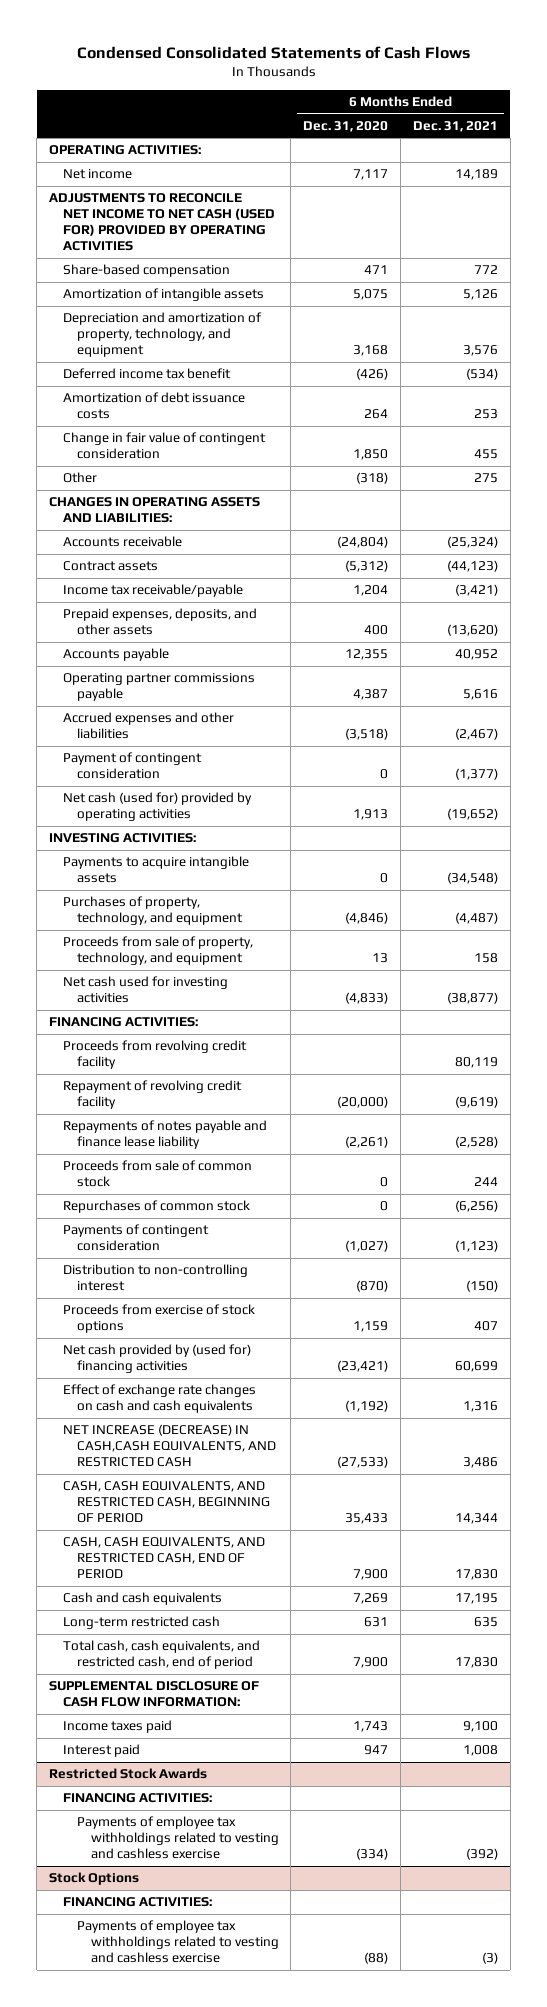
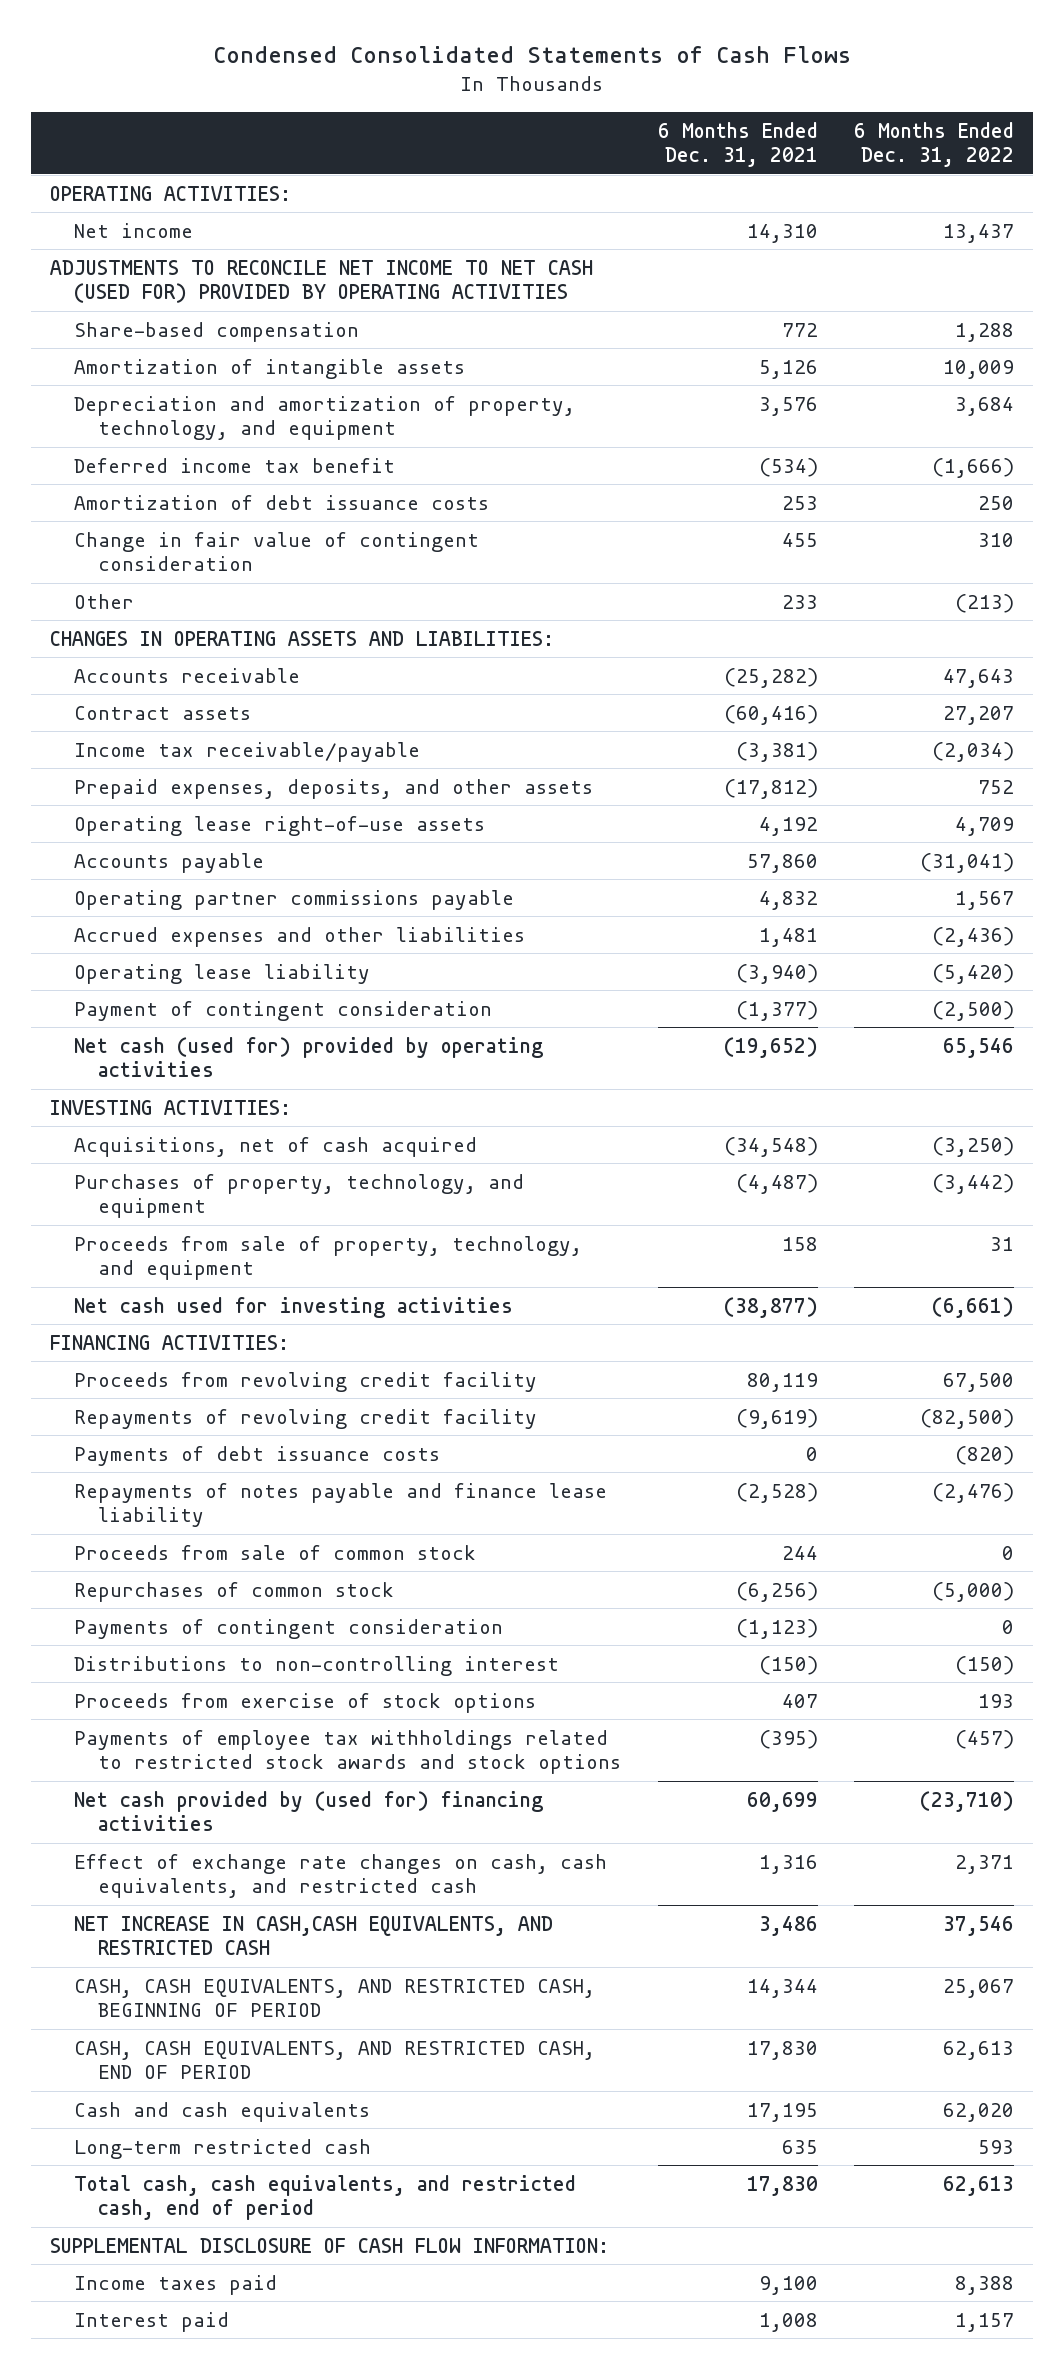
- | 6 Months Ended Dec. 31, 2020 | 6 Months Ended Dec. 31, 2021
+ | 6 Months Ended Dec. 31, 2021 | 6 Months Ended Dec. 31, 2022
- Net income | 7,117 | 14,189
+ Net income | 14,310 | 13,437
- Other | (318) | 275
+ Other | 233 | (213)
- Accounts receivable | (24,804) | (25,324)
- Contract assets | (5,312) | (44,123)
- Income tax receivable/payable | 1,204 | (3,421)
- Prepaid expenses, deposits, and other assets | 400 | (13,620)
- Accounts payable | 12,355 | 40,952
- Operating partner commissions payable | 4,387 | 5,616
- Accrued expenses and other liabilities | (3,518) | (2,467)
+ Accounts receivable | (25,282) | 47,643
+ Contract assets | (60,416) | 27,207
+ Income tax receivable/payable | (3,381) | (2,034)
+ Prepaid expenses, deposits, and other assets | (17,812) | 752
+ Operating lease right-of-use assets | 4,192 | 4,709
+ Accounts payable | 57,860 | (31,041)
+ Operating partner commissions payable | 4,832 | 1,567
+ Accrued expenses and other liabilities | 1,481 | (2,436)
+ Operating lease liability | (3,940) | (5,420)
- Payments to acquire intangible assets | 0 | (34,548)
+ Acquisitions, net of cash acquired | (34,548) | (3,250)
- Repayment of revolving credit facility | (20,000) | (9,619)
+ Repayments of revolving credit facility | (9,619) | (82,500)
+ Payments of debt issuance costs | 0 | (820)
- Distribution to non-controlling interest | (870) | (150)
+ Distributions to non-controlling interest | (150) | (150)
+ Payments of employee tax withholdings related to restricted stock awards and stock options | (395) | (457)
- Effect of exchange rate changes on cash and cash equivalents | (1,192) | 1,316
- NET INCREASE (DECREASE) IN CASH,CASH EQUIVALENTS, AND RESTRICTED CASH | (27,533) | 3,486
+ Effect of exchange rate changes on cash, cash equivalents, and restricted cash | 1,316 | 2,371
+ NET INCREASE IN CASH,CASH EQUIVALENTS, AND RESTRICTED CASH | 3,486 | 37,546
- Restricted Stock Awards
- FINANCING ACTIVITIES:
- Payments of employee tax withholdings related to vesting and cashless exercise | (334) | (392)
- Stock Options
- FINANCING ACTIVITIES:
- Payments of employee tax withholdings related to vesting and cashless exercise | (88) | (3)

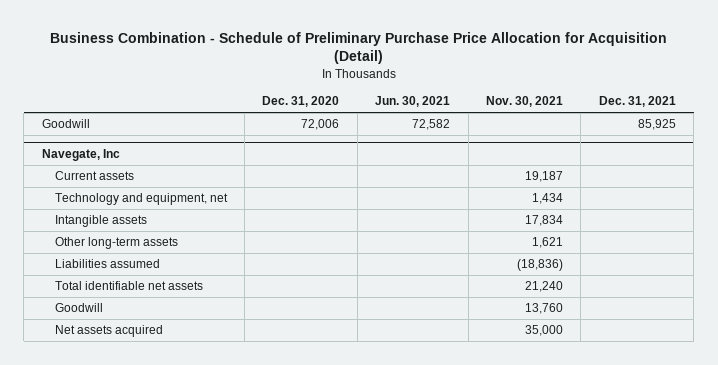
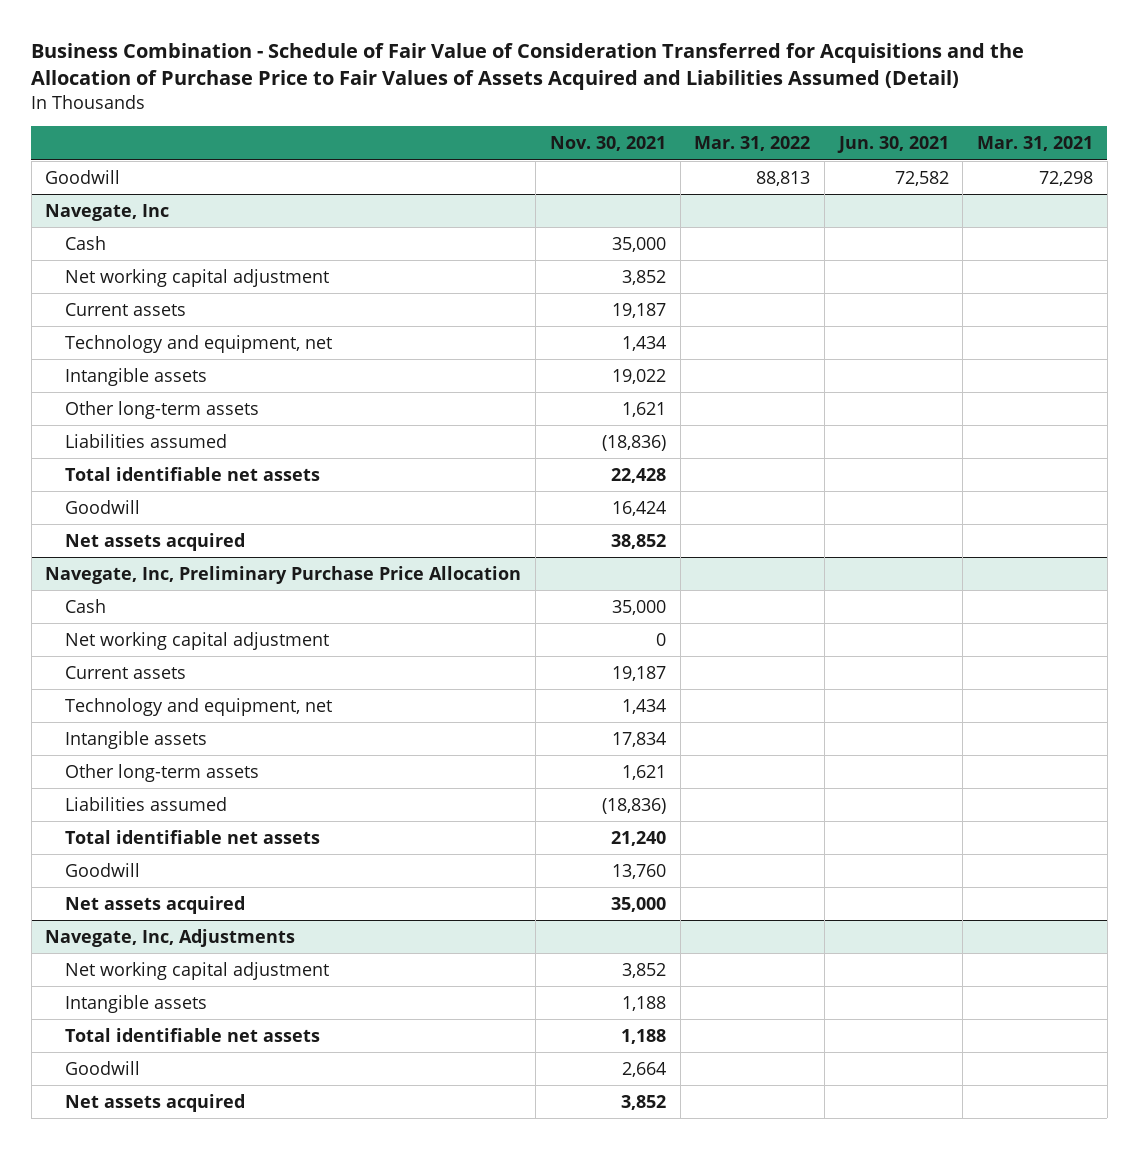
- Business Combination - Schedule of Preliminary Purchase Price Allocation for Acquisition (Detail)
+ Business Combination - Schedule of Fair Value of Consideration Transferred for Acquisitions and the Allocation of Purchase Price to Fair Values of Assets Acquired and Liabilities Assumed (Detail)
- | Dec. 31, 2020 | Jun. 30, 2021 | Nov. 30, 2021 | Dec. 31, 2021
+ | Nov. 30, 2021 | Mar. 31, 2022 | Jun. 30, 2021 | Mar. 31, 2021
@ Navegate, Inc
+ Cash | 35,000 | | |
+ Net working capital adjustment | 3,852 | | |
+ Intangible assets | 19,022 | | |
+ Other long-term assets | 1,621 | | |
+ Liabilities assumed | (18,836) | | |
+ Total identifiable net assets | 22,428 | | |
+ Goodwill | 16,424 | | |
+ Net assets acquired | 38,852 | | |
+ Navegate, Inc, Preliminary Purchase Price Allocation
+ Cash | 35,000 | | |
+ Net working capital adjustment | 0 | | |
+ Current assets | 19,187 | | |
+ Technology and equipment, net | 1,434 | | |
+ Navegate, Inc, Adjustments
+ Net working capital adjustment | 3,852 | | |
+ Intangible assets | 1,188 | | |
+ Total identifiable net assets | 1,188 | | |
+ Goodwill | 2,664 | | |
+ Net assets acquired | 3,852 | | |

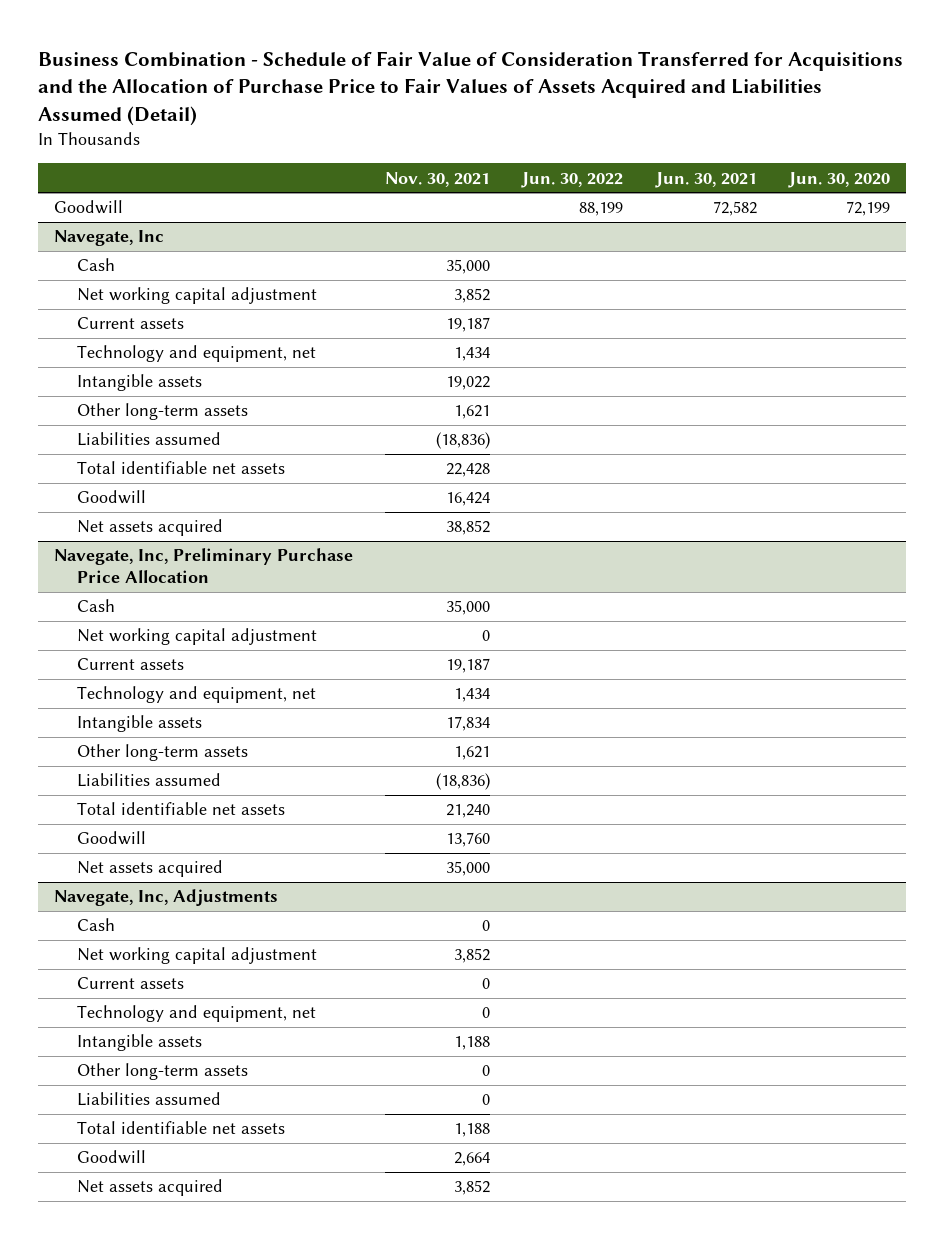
- | Nov. 30, 2021 | Mar. 31, 2022 | Jun. 30, 2021 | Mar. 31, 2021
+ | Nov. 30, 2021 | Jun. 30, 2022 | Jun. 30, 2021 | Jun. 30, 2020
@ Navegate, Inc, Adjustments
+ Cash | 0 | | |
+ Current assets | 0 | | |
+ Technology and equipment, net | 0 | | |
+ Other long-term assets | 0 | | |
+ Liabilities assumed | 0 | | |

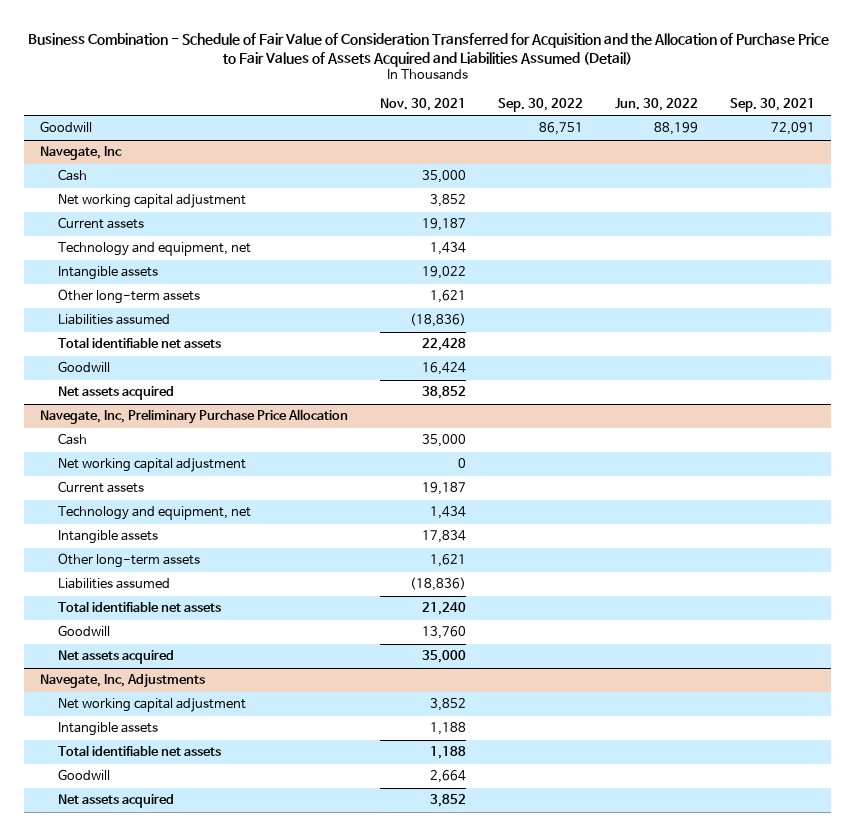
- Business Combination - Schedule of Fair Value of Consideration Transferred for Acquisitions and the Allocation of Purchase Price to Fair Values of Assets Acquired and Liabilities Assumed (Detail)
+ Business Combination - Schedule of Fair Value of Consideration Transferred for Acquisition and the Allocation of Purchase Price to Fair Values of Assets Acquired and Liabilities Assumed (Detail)
- | Nov. 30, 2021 | Jun. 30, 2022 | Jun. 30, 2021 | Jun. 30, 2020
+ | Nov. 30, 2021 | Sep. 30, 2022 | Jun. 30, 2022 | Sep. 30, 2021
@ Navegate, Inc, Adjustments
- Cash | 0 | | |
- Current assets | 0 | | |
- Technology and equipment, net | 0 | | |
- Other long-term assets | 0 | | |
- Liabilities assumed | 0 | | |

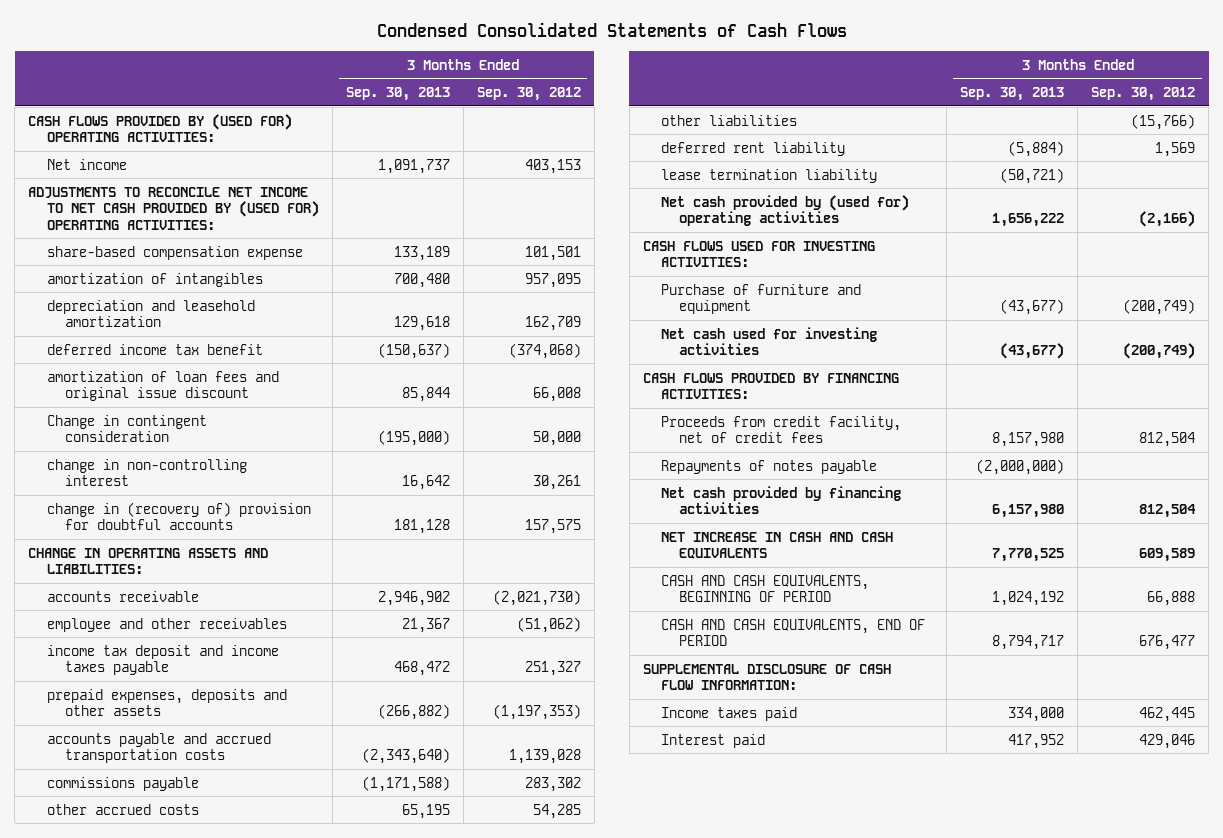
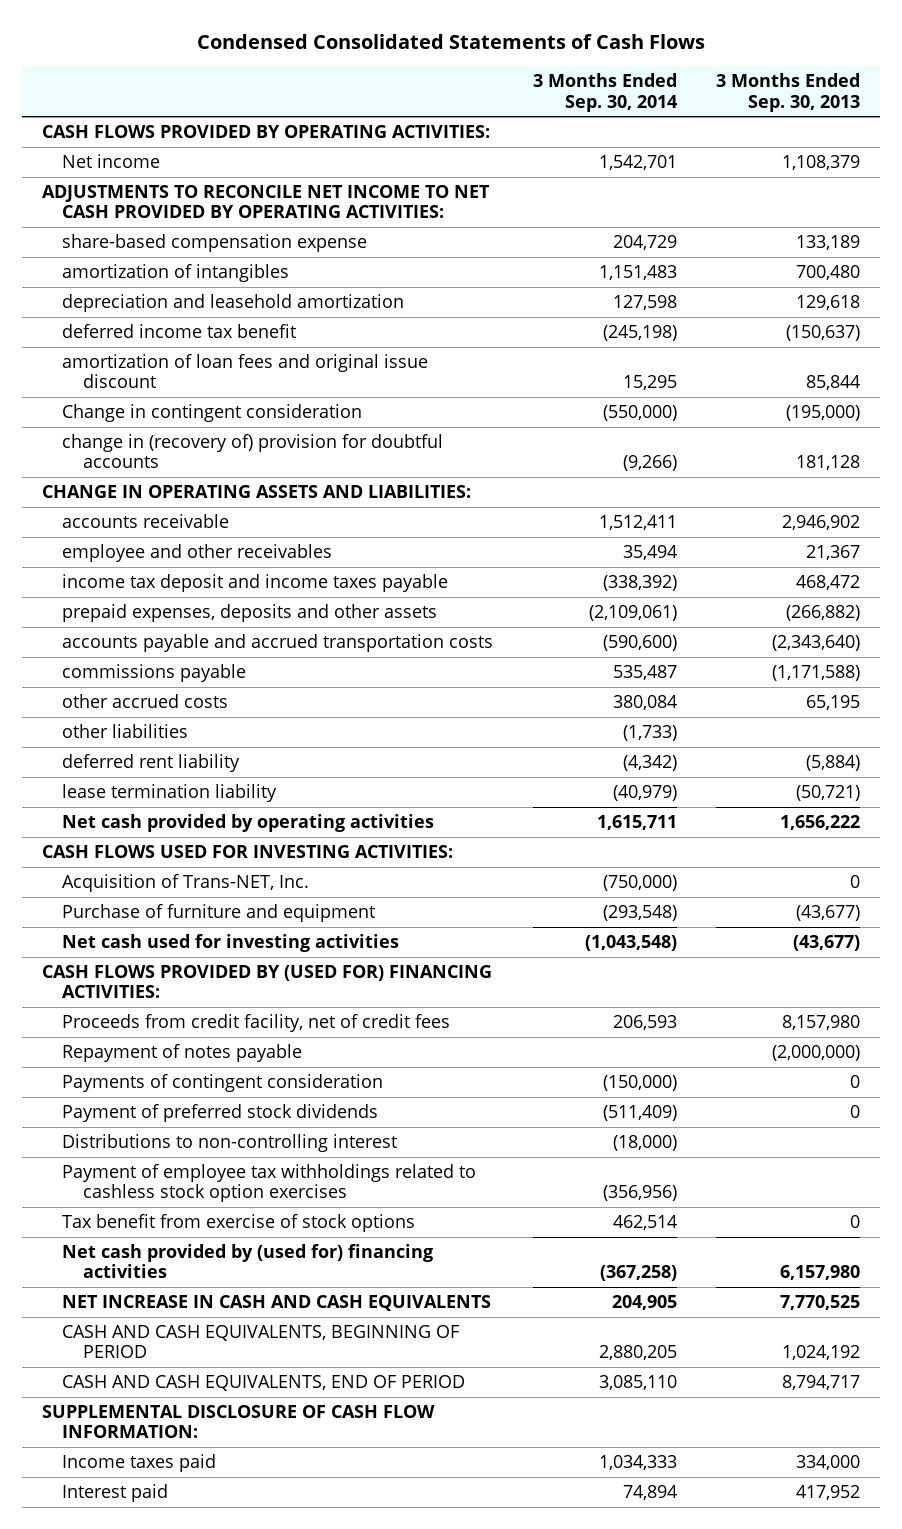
- | 3 Months Ended Sep. 30, 2013 | 3 Months Ended Sep. 30, 2012
+ | 3 Months Ended Sep. 30, 2014 | 3 Months Ended Sep. 30, 2013
- CASH FLOWS PROVIDED BY (USED FOR) OPERATING ACTIVITIES:
- Net income | 1,091,737 | 403,153
- ADJUSTMENTS TO RECONCILE NET INCOME TO NET CASH PROVIDED BY (USED FOR) OPERATING ACTIVITIES:
+ CASH FLOWS PROVIDED BY OPERATING ACTIVITIES:
+ Net income | 1,542,701 | 1,108,379
+ ADJUSTMENTS TO RECONCILE NET INCOME TO NET CASH PROVIDED BY OPERATING ACTIVITIES:
- change in non-controlling interest | 16,642 | 30,261
- Net cash provided by (used for) operating activities | 1,656,222 | (2,166)
+ Net cash provided by operating activities | 1,615,711 | 1,656,222
+ Acquisition of Trans-NET, Inc. | (750,000) | 0
- CASH FLOWS PROVIDED BY FINANCING ACTIVITIES:
+ CASH FLOWS PROVIDED BY (USED FOR) FINANCING ACTIVITIES:
- Repayments of notes payable | (2,000,000) |
- Net cash provided by financing activities | 6,157,980 | 812,504
+ Repayment of notes payable | | (2,000,000)
+ Payments of contingent consideration | (150,000) | 0
+ Payment of preferred stock dividends | (511,409) | 0
+ Distributions to non-controlling interest | (18,000) |
+ Payment of employee tax withholdings related to cashless stock option exercises | (356,956) |
+ Tax benefit from exercise of stock options | 462,514 | 0
+ Net cash provided by (used for) financing activities | (367,258) | 6,157,980

